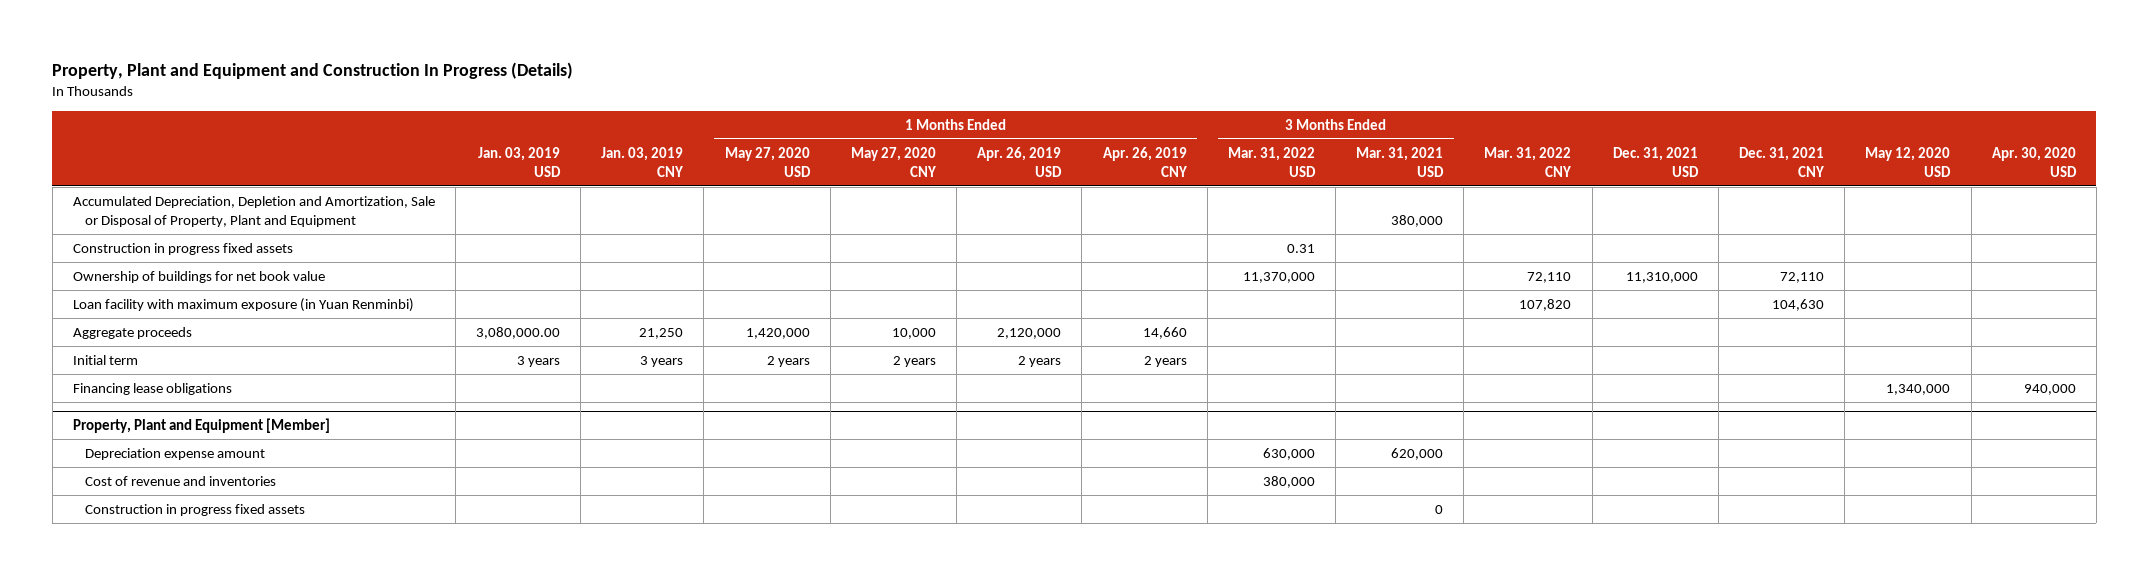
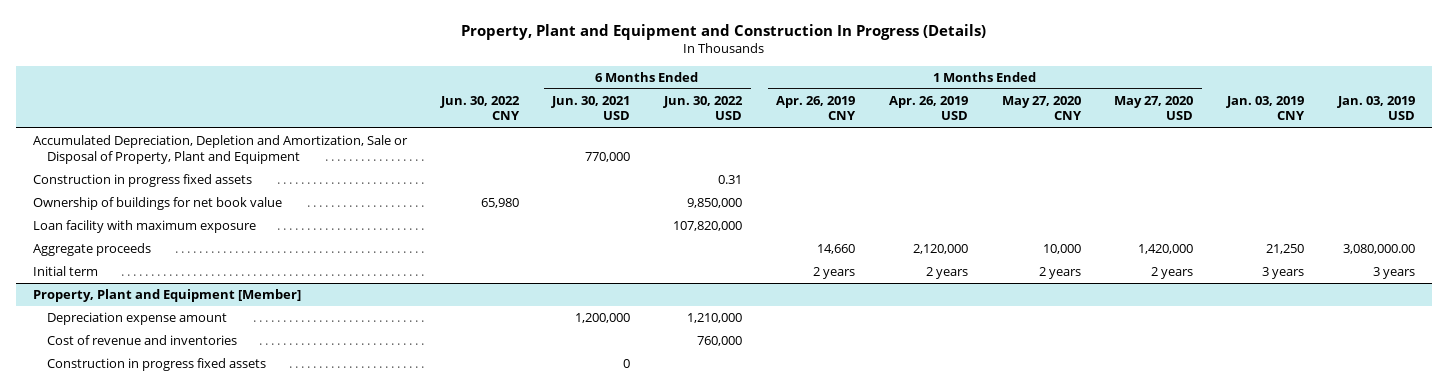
- | Jan. 03, 2019 USD | Jan. 03, 2019 CNY | 1 Months Ended May 27, 2020 USD | 1 Months Ended May 27, 2020 CNY | 1 Months Ended Apr. 26, 2019 USD | 1 Months Ended Apr. 26, 2019 CNY | 3 Months Ended Mar. 31, 2022 USD | 3 Months Ended Mar. 31, 2021 USD | Mar. 31, 2022 CNY | Dec. 31, 2021 USD | Dec. 31, 2021 CNY | May 12, 2020 USD | Apr. 30, 2020 USD
+ | Jun. 30, 2022 CNY | 6 Months Ended Jun. 30, 2021 USD | 6 Months Ended Jun. 30, 2022 USD | 1 Months Ended Apr. 26, 2019 CNY | 1 Months Ended Apr. 26, 2019 USD | 1 Months Ended May 27, 2020 CNY | 1 Months Ended May 27, 2020 USD | Jan. 03, 2019 CNY | Jan. 03, 2019 USD
- Loan facility with maximum exposure (in Yuan Renminbi) | | | | | | | | | 107,820 | | 104,630 | |
+ Loan facility with maximum exposure | | | 107,820,000 | | | | | |
- Financing lease obligations | | | | | | | | | | | | 1,340,000 | 940,000

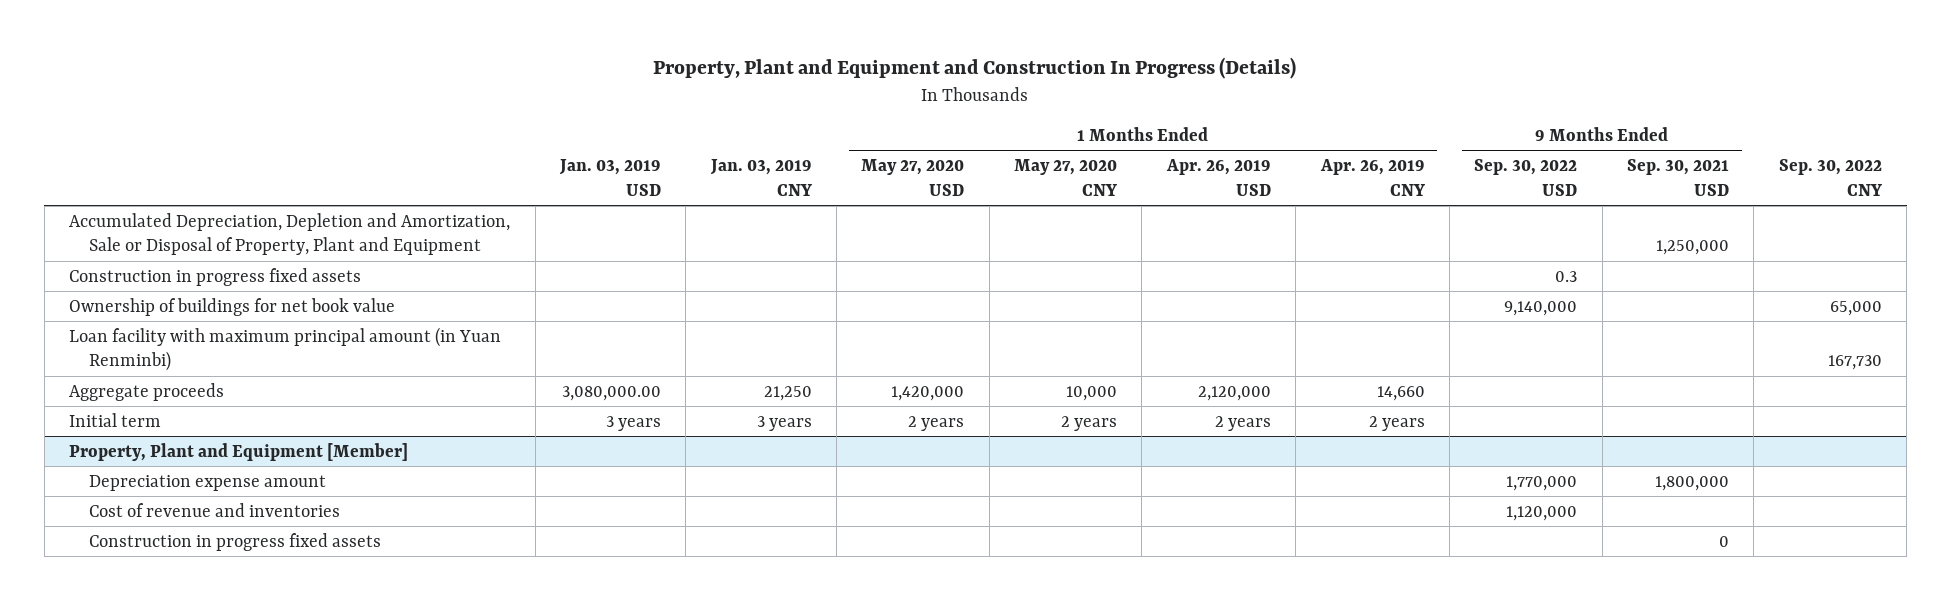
- | Jun. 30, 2022 CNY | 6 Months Ended Jun. 30, 2021 USD | 6 Months Ended Jun. 30, 2022 USD | 1 Months Ended Apr. 26, 2019 CNY | 1 Months Ended Apr. 26, 2019 USD | 1 Months Ended May 27, 2020 CNY | 1 Months Ended May 27, 2020 USD | Jan. 03, 2019 CNY | Jan. 03, 2019 USD
+ | Jan. 03, 2019 USD | Jan. 03, 2019 CNY | 1 Months Ended May 27, 2020 USD | 1 Months Ended May 27, 2020 CNY | 1 Months Ended Apr. 26, 2019 USD | 1 Months Ended Apr. 26, 2019 CNY | 9 Months Ended Sep. 30, 2022 USD | 9 Months Ended Sep. 30, 2021 USD | Sep. 30, 2022 CNY
- Loan facility with maximum exposure | | | 107,820,000 | | | | | |
+ Loan facility with maximum principal amount (in Yuan Renminbi) | | | | | | | | | 167,730

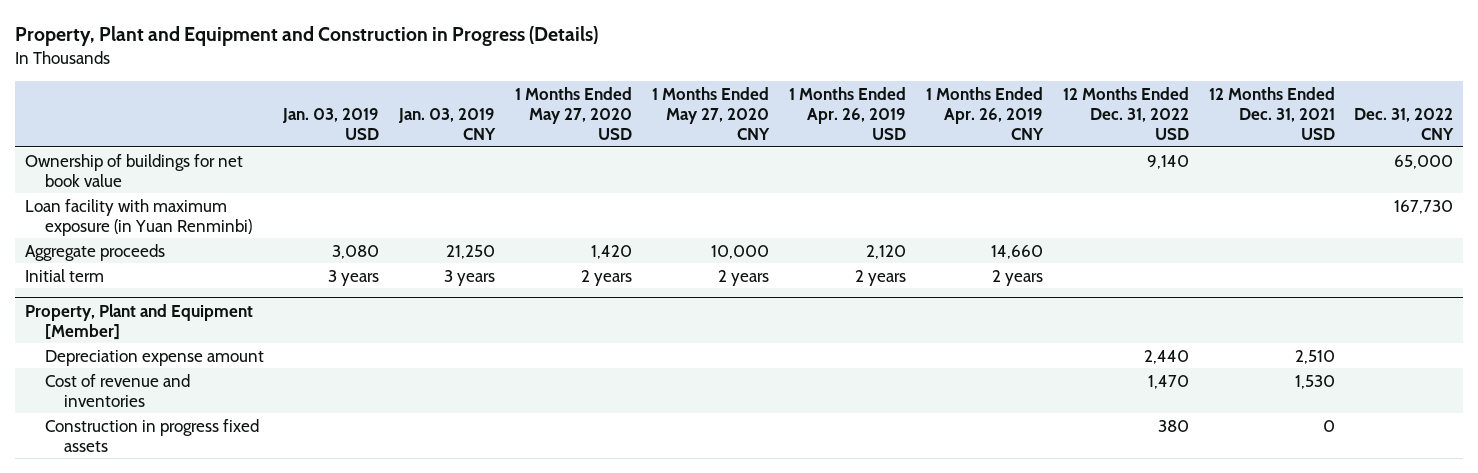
- Property, Plant and Equipment and Construction In Progress (Details)
+ Property, Plant and Equipment and Construction in Progress (Details)
- | Jan. 03, 2019 USD | Jan. 03, 2019 CNY | 1 Months Ended May 27, 2020 USD | 1 Months Ended May 27, 2020 CNY | 1 Months Ended Apr. 26, 2019 USD | 1 Months Ended Apr. 26, 2019 CNY | 9 Months Ended Sep. 30, 2022 USD | 9 Months Ended Sep. 30, 2021 USD | Sep. 30, 2022 CNY
+ | Jan. 03, 2019 USD | Jan. 03, 2019 CNY | 1 Months Ended May 27, 2020 USD | 1 Months Ended May 27, 2020 CNY | 1 Months Ended Apr. 26, 2019 USD | 1 Months Ended Apr. 26, 2019 CNY | 12 Months Ended Dec. 31, 2022 USD | 12 Months Ended Dec. 31, 2021 USD | Dec. 31, 2022 CNY
- Accumulated Depreciation, Depletion and Amortization, Sale or Disposal of Property, Plant and Equipment | | | | | | | | 1,250,000 |
- Construction in progress fixed assets | | | | | | | 0.3 | |
- Loan facility with maximum principal amount (in Yuan Renminbi) | | | | | | | | | 167,730
- Aggregate proceeds | 3,080,000.00 | 21,250 | 1,420,000 | 10,000 | 2,120,000 | 14,660 | | |
+ Loan facility with maximum exposure (in Yuan Renminbi) | | | | | | | | | 167,730
+ Aggregate proceeds | 3,080 | 21,250 | 1,420 | 10,000 | 2,120 | 14,660 | | |

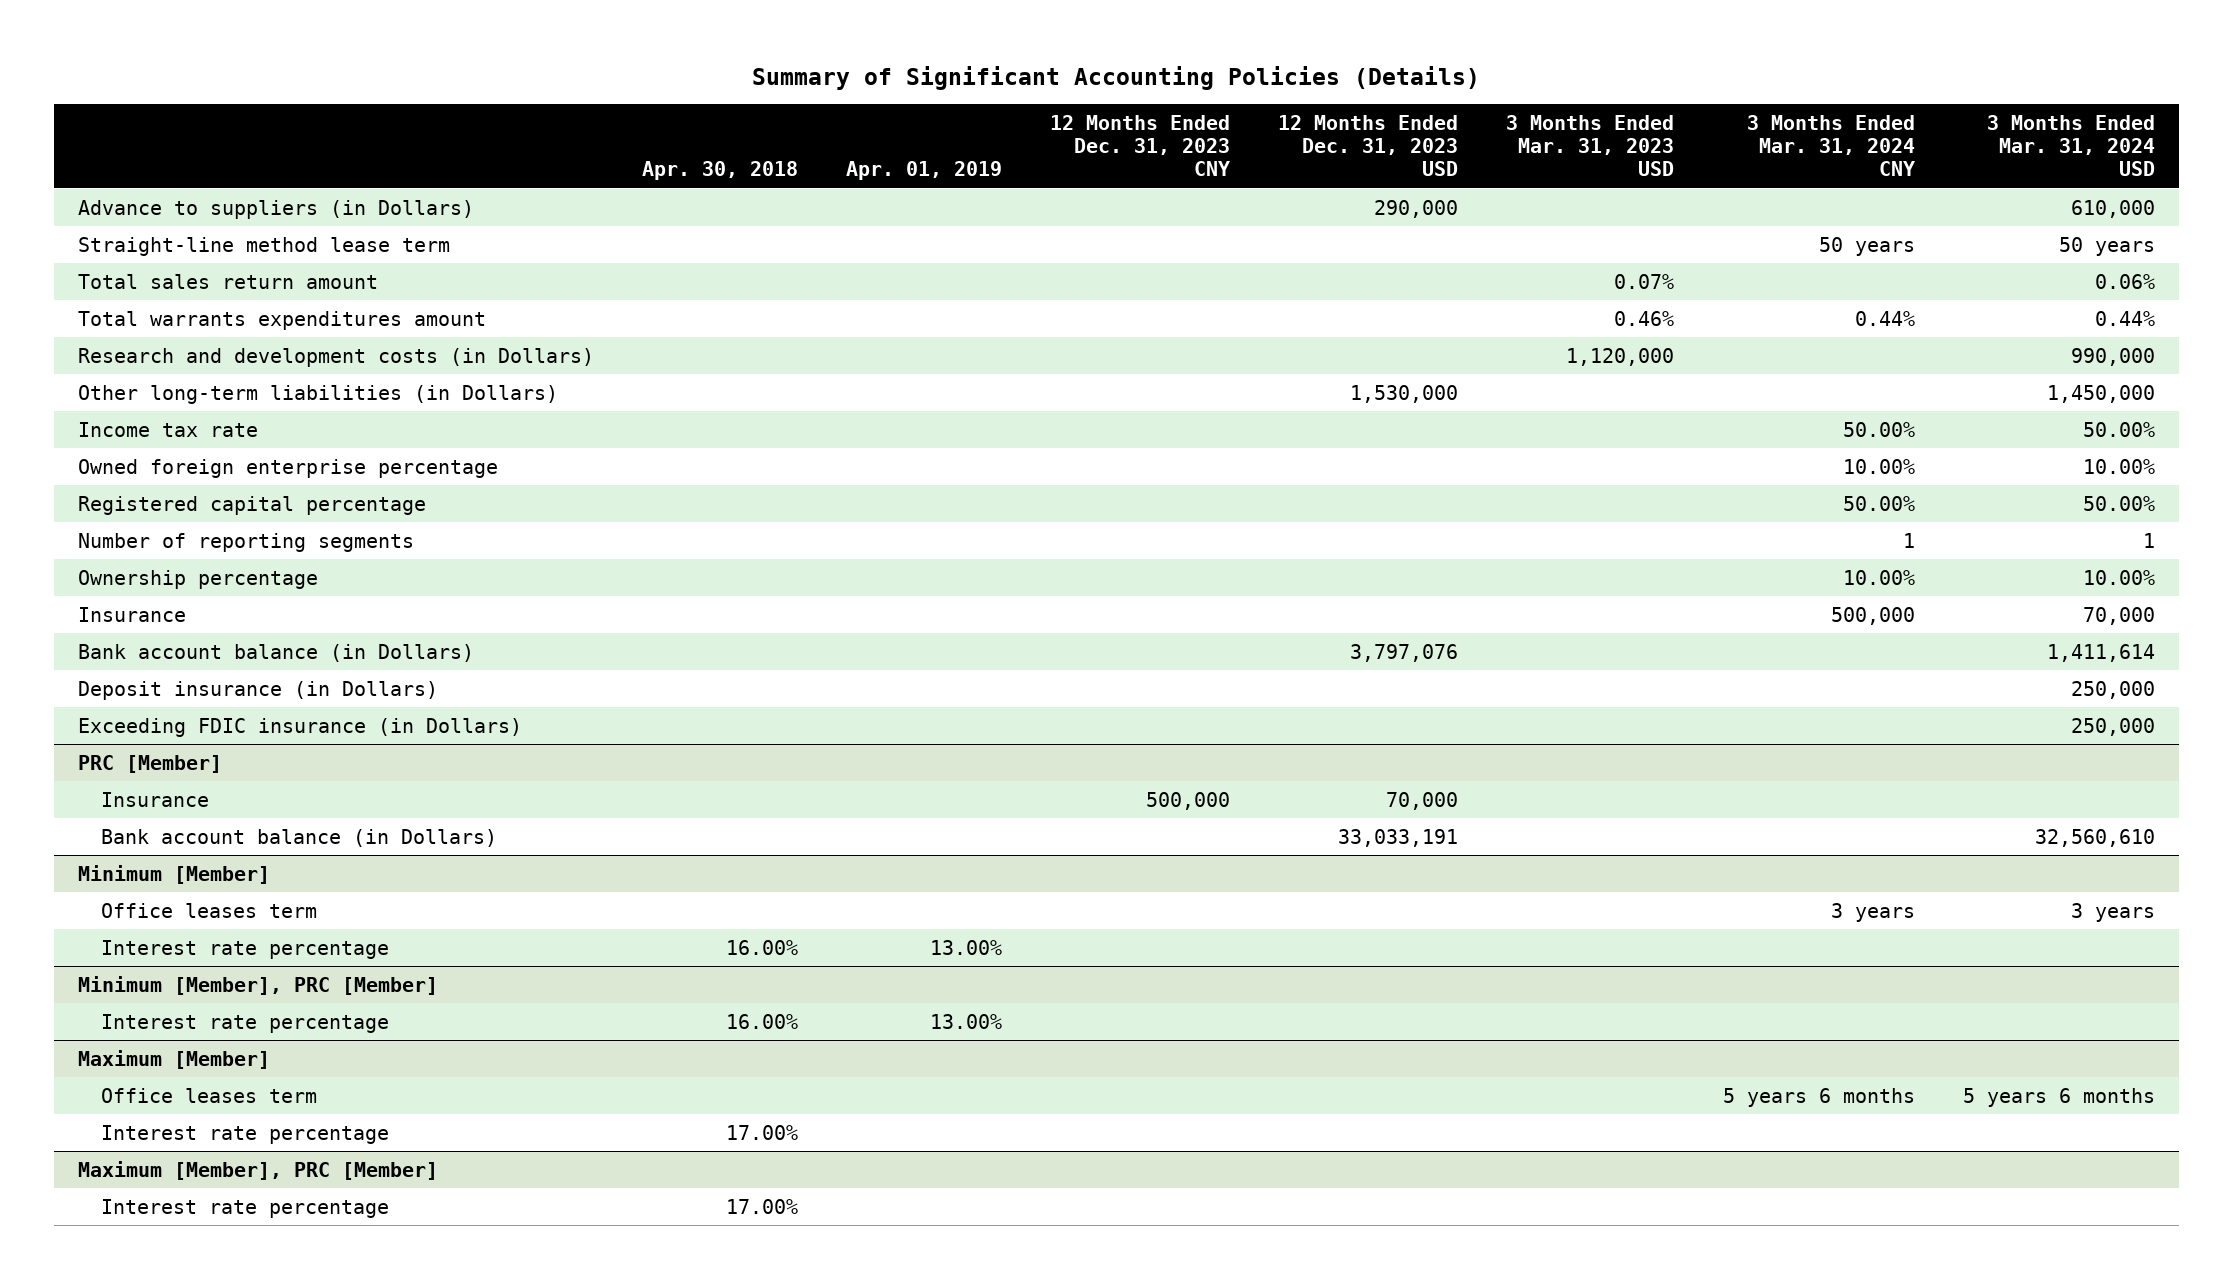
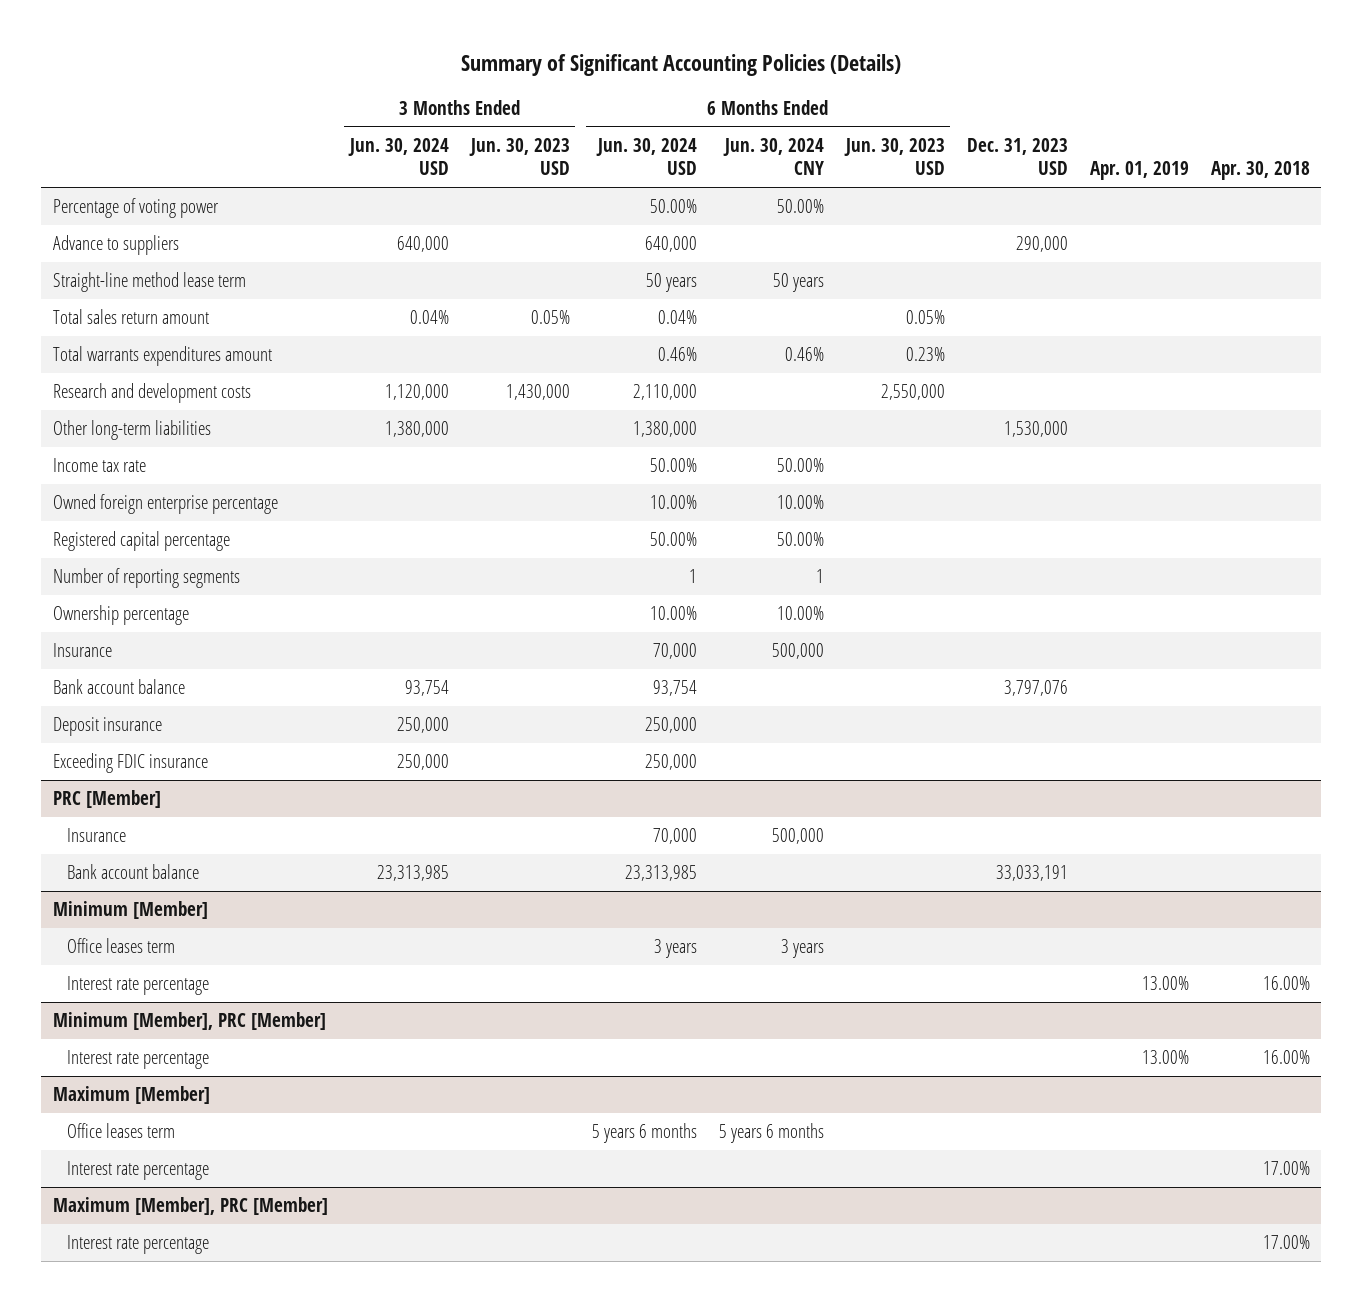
- | Apr. 30, 2018 | Apr. 01, 2019 | 12 Months Ended Dec. 31, 2023 CNY | 12 Months Ended Dec. 31, 2023 USD | 3 Months Ended Mar. 31, 2023 USD | 3 Months Ended Mar. 31, 2024 CNY | 3 Months Ended Mar. 31, 2024 USD
+ | 3 Months Ended Jun. 30, 2024 USD | 3 Months Ended Jun. 30, 2023 USD | 6 Months Ended Jun. 30, 2024 USD | 6 Months Ended Jun. 30, 2024 CNY | 6 Months Ended Jun. 30, 2023 USD | Dec. 31, 2023 USD | Apr. 01, 2019 | Apr. 30, 2018
- Advance to suppliers (in Dollars) | | | | 290,000 | | | 610,000
+ Percentage of voting power | | | 50.00% | 50.00% | | | |
+ Advance to suppliers | 640,000 | | 640,000 | | | 290,000 | |
- Research and development costs (in Dollars) | | | | | 1,120,000 | | 990,000
- Other long-term liabilities (in Dollars) | | | | 1,530,000 | | | 1,450,000
+ Research and development costs | 1,120,000 | 1,430,000 | 2,110,000 | | 2,550,000 | | |
+ Other long-term liabilities | 1,380,000 | | 1,380,000 | | | 1,530,000 | |
- Bank account balance (in Dollars) | | | | 3,797,076 | | | 1,411,614
- Deposit insurance (in Dollars) | | | | | | | 250,000
- Exceeding FDIC insurance (in Dollars) | | | | | | | 250,000
+ Bank account balance | 93,754 | | 93,754 | | | 3,797,076 | |
+ Deposit insurance | 250,000 | | 250,000 | | | | |
+ Exceeding FDIC insurance | 250,000 | | 250,000 | | | | |
@ PRC [Member]
- Bank account balance (in Dollars) | | | | 33,033,191 | | | 32,560,610
+ Bank account balance | 23,313,985 | | 23,313,985 | | | 33,033,191 | |

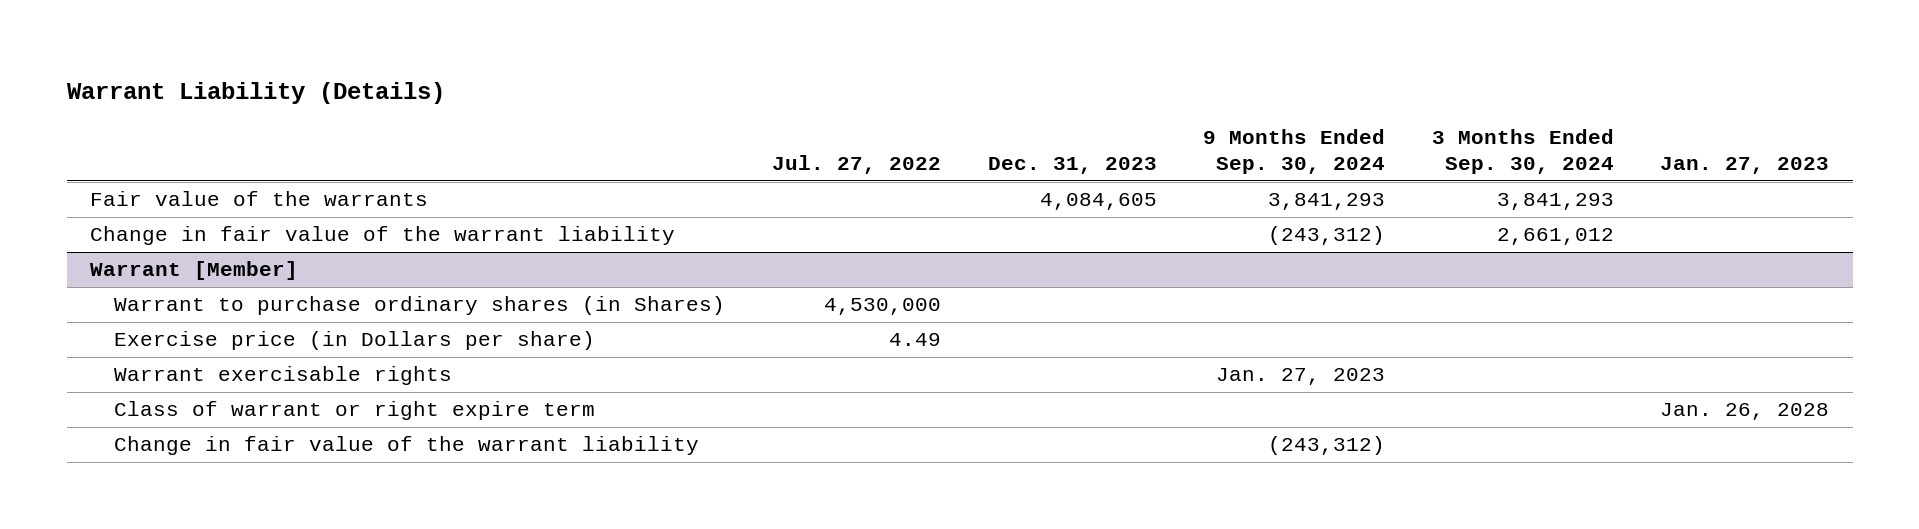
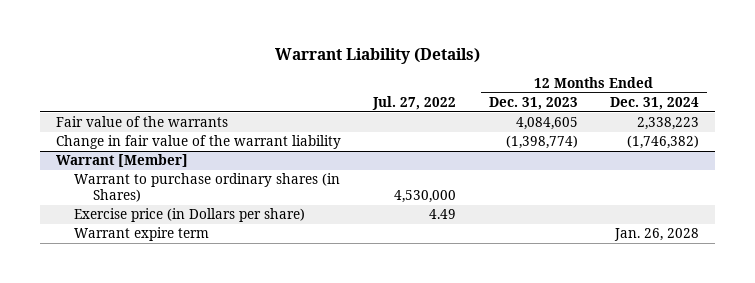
- | Jul. 27, 2022 | Dec. 31, 2023 | 9 Months Ended Sep. 30, 2024 | 3 Months Ended Sep. 30, 2024 | Jan. 27, 2023
+ | Jul. 27, 2022 | 12 Months Ended Dec. 31, 2023 | 12 Months Ended Dec. 31, 2024
@ Warrant [Member]
- Warrant exercisable rights | | | Jan. 27, 2023 | |
- Class of warrant or right expire term | | | | | Jan. 26, 2028
- Change in fair value of the warrant liability | | | (243,312) | |
+ Warrant expire term | | | Jan. 26, 2028

